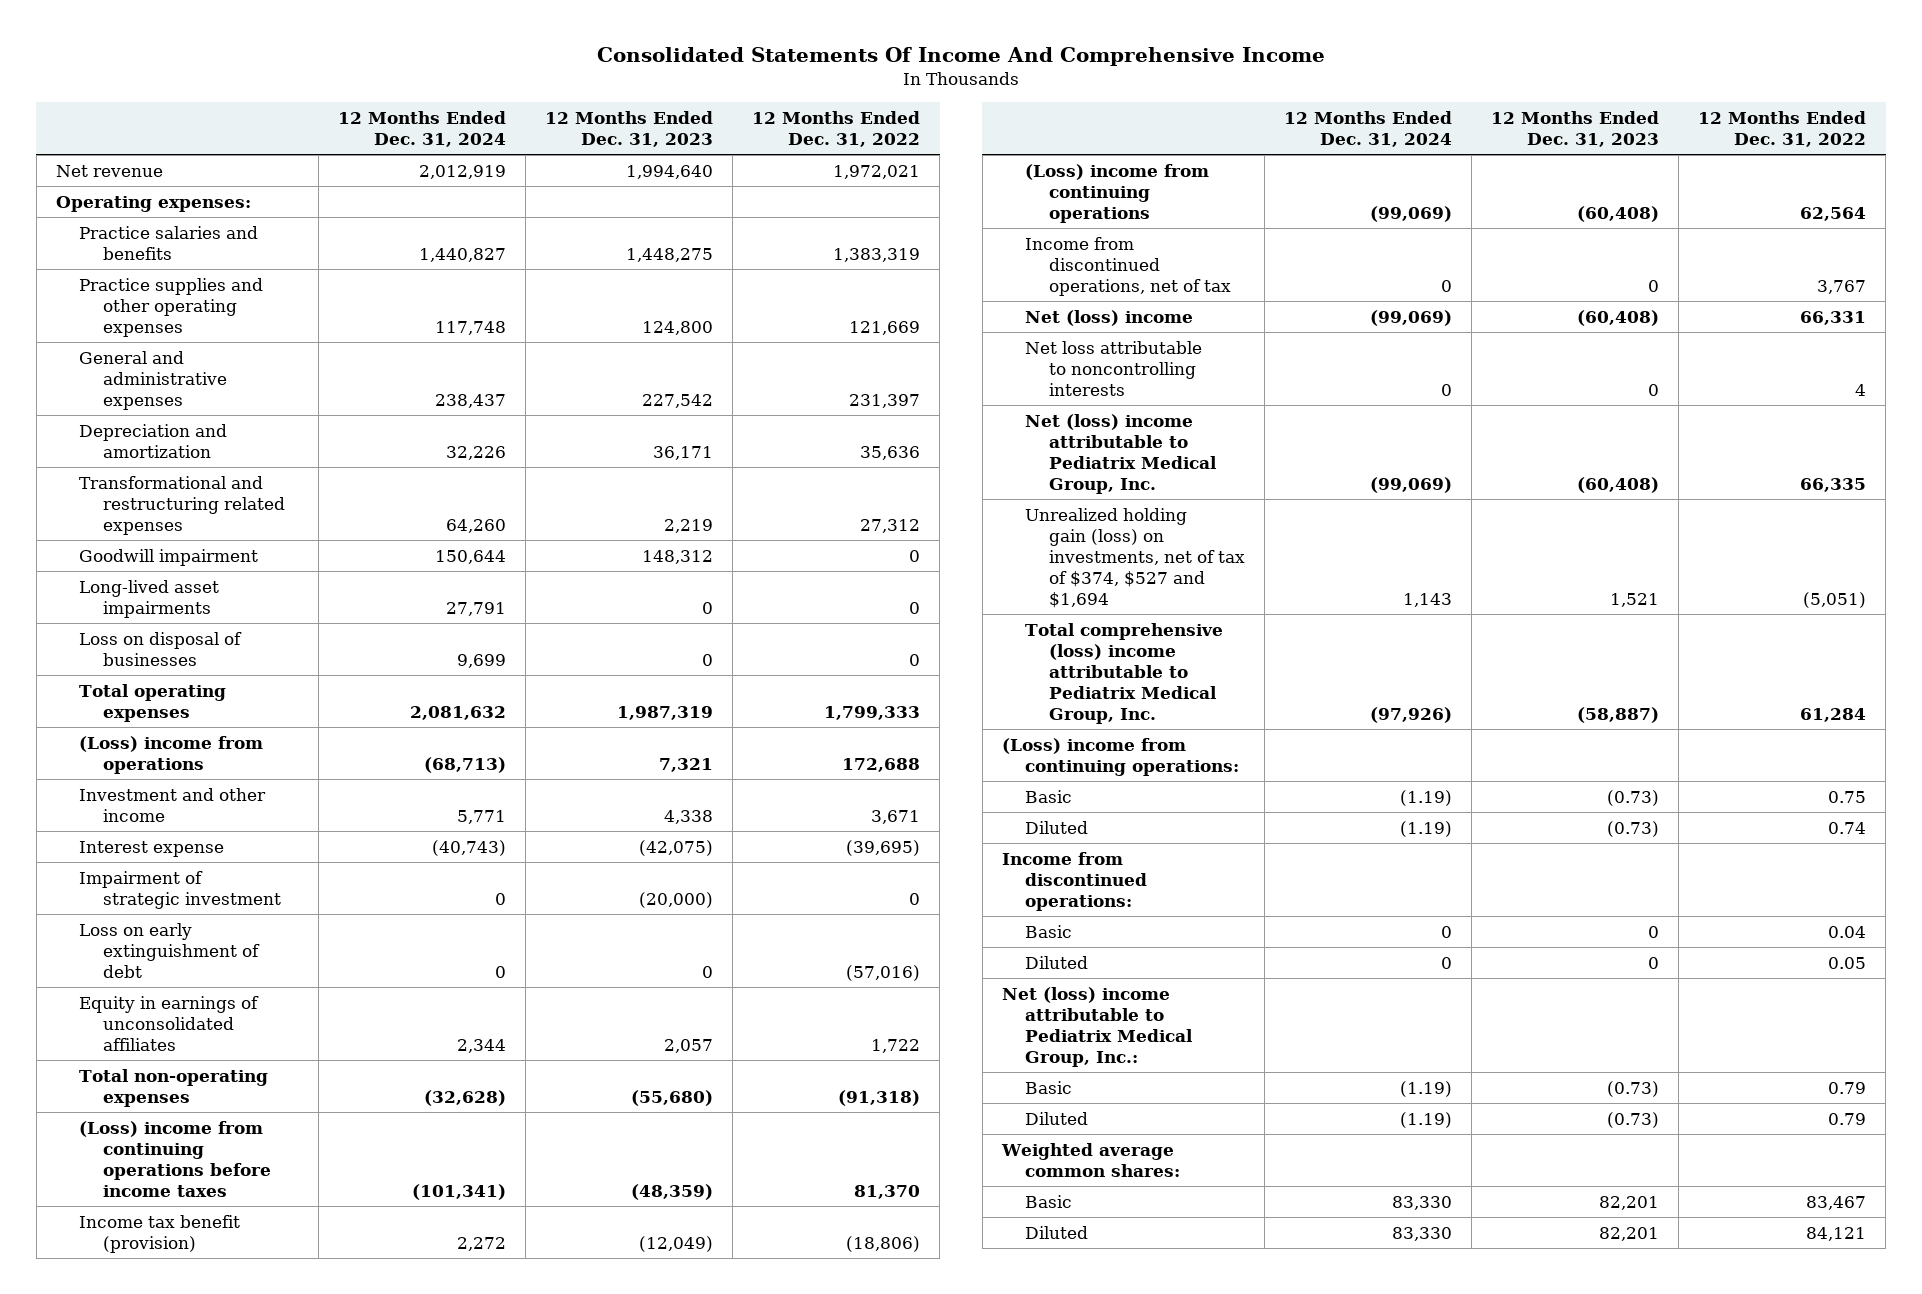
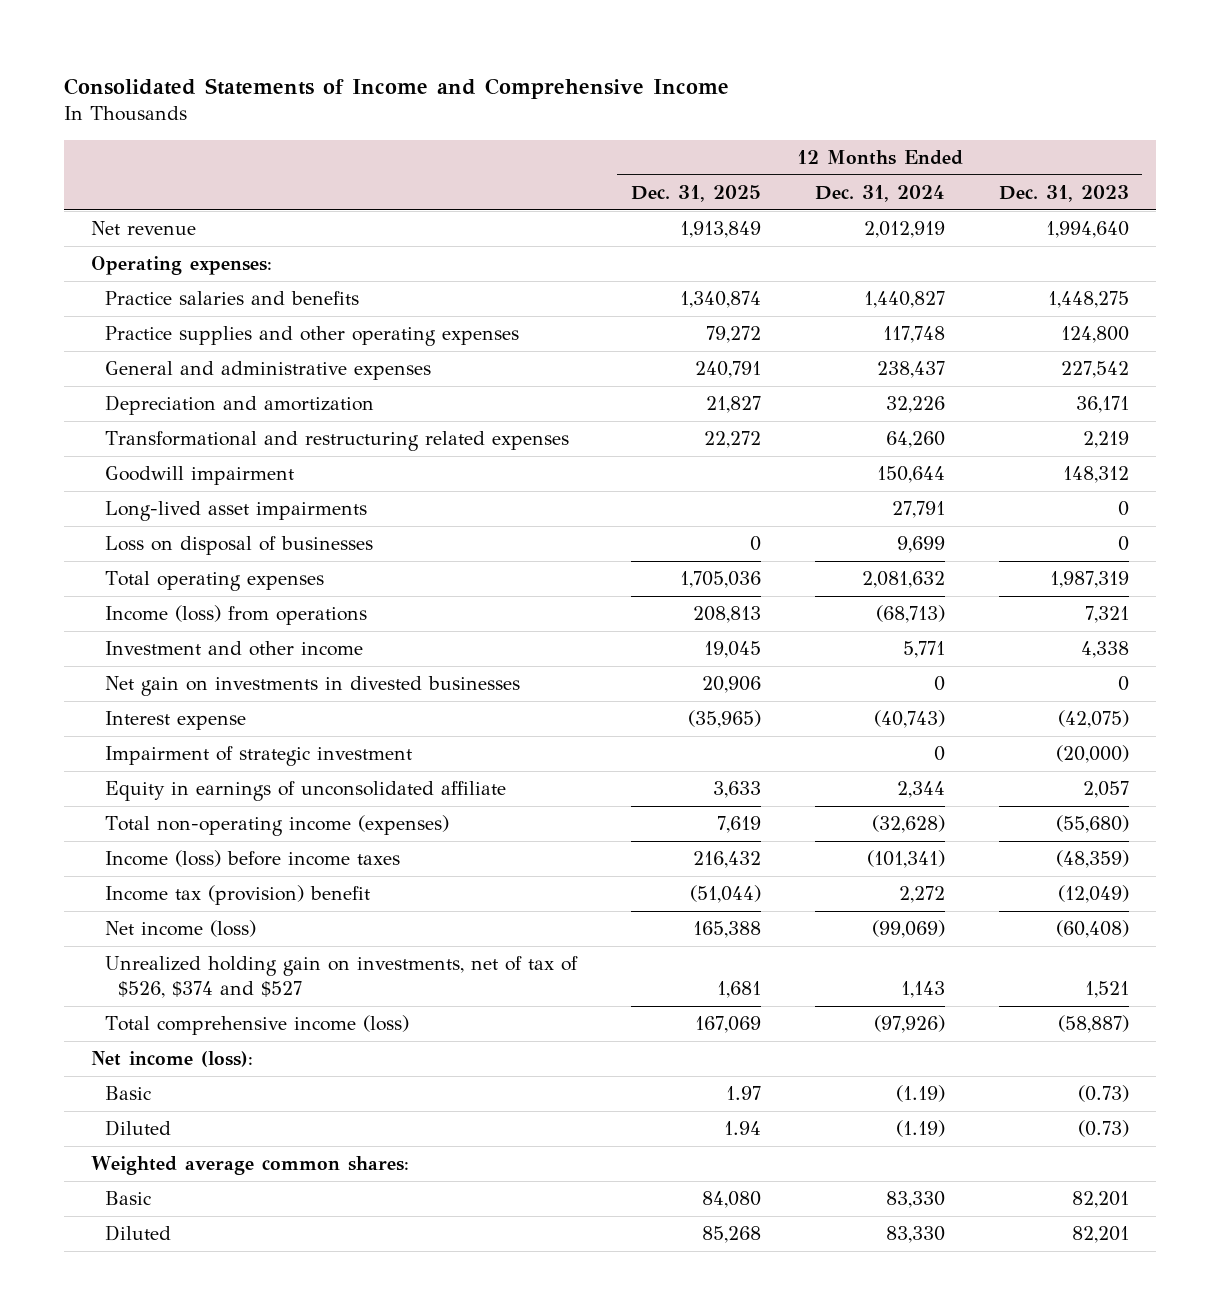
- Consolidated Statements Of Income And Comprehensive Income
+ Consolidated Statements of Income and Comprehensive Income
- | 12 Months Ended Dec. 31, 2024 | 12 Months Ended Dec. 31, 2023 | 12 Months Ended Dec. 31, 2022
+ | 12 Months Ended Dec. 31, 2025 | 12 Months Ended Dec. 31, 2024 | 12 Months Ended Dec. 31, 2023
- (Loss) income from operations | (68,713) | 7,321 | 172,688
+ Income (loss) from operations | 208,813 | (68,713) | 7,321
+ Net gain on investments in divested businesses | 20,906 | 0 | 0
- Loss on early extinguishment of debt | 0 | 0 | (57,016)
- Equity in earnings of unconsolidated affiliates | 2,344 | 2,057 | 1,722
- Total non-operating expenses | (32,628) | (55,680) | (91,318)
- (Loss) income from continuing operations before income taxes | (101,341) | (48,359) | 81,370
- Income tax benefit (provision) | 2,272 | (12,049) | (18,806)
- (Loss) income from continuing operations | (99,069) | (60,408) | 62,564
- Income from discontinued operations, net of tax | 0 | 0 | 3,767
- Net (loss) income | (99,069) | (60,408) | 66,331
- Net loss attributable to noncontrolling interests | 0 | 0 | 4
- Net (loss) income attributable to Pediatrix Medical Group, Inc. | (99,069) | (60,408) | 66,335
- Unrealized holding gain (loss) on investments, net of tax of $374, $527 and $1,694 | 1,143 | 1,521 | (5,051)
- Total comprehensive (loss) income attributable to Pediatrix Medical Group, Inc. | (97,926) | (58,887) | 61,284
- (Loss) income from continuing operations:
- Basic | (1.19) | (0.73) | 0.75
- Diluted | (1.19) | (0.73) | 0.74
- Income from discontinued operations:
- Basic | 0 | 0 | 0.04
- Diluted | 0 | 0 | 0.05
- Net (loss) income attributable to Pediatrix Medical Group, Inc.:
+ Equity in earnings of unconsolidated affiliate | 3,633 | 2,344 | 2,057
+ Total non-operating income (expenses) | 7,619 | (32,628) | (55,680)
+ Income (loss) before income taxes | 216,432 | (101,341) | (48,359)
+ Income tax (provision) benefit | (51,044) | 2,272 | (12,049)
+ Net income (loss) | 165,388 | (99,069) | (60,408)
+ Unrealized holding gain on investments, net of tax of $526, $374 and $527 | 1,681 | 1,143 | 1,521
+ Total comprehensive income (loss) | 167,069 | (97,926) | (58,887)
+ Net income (loss):

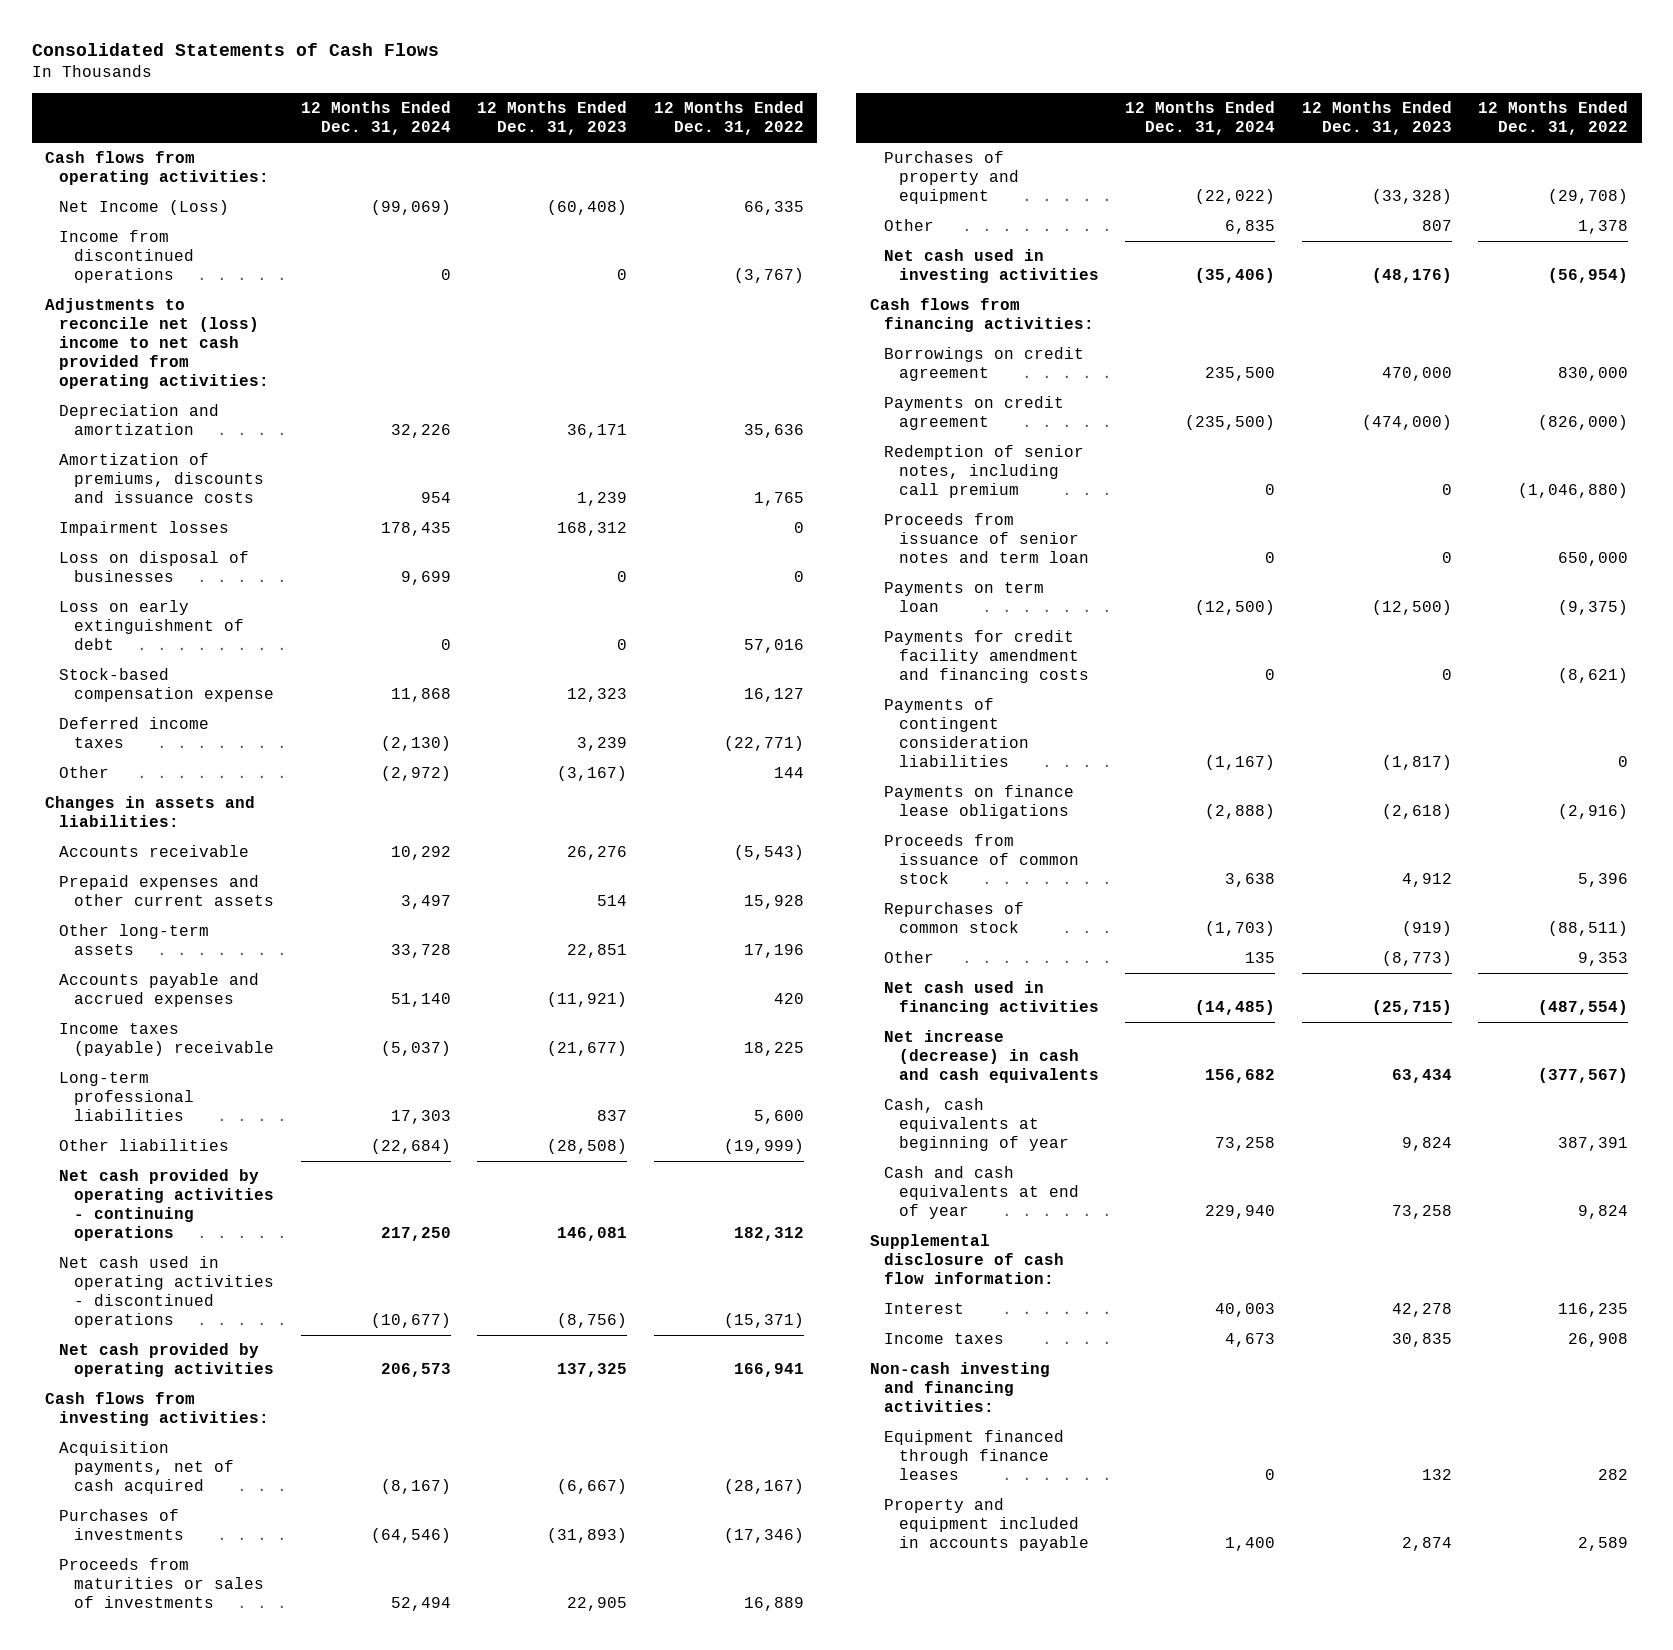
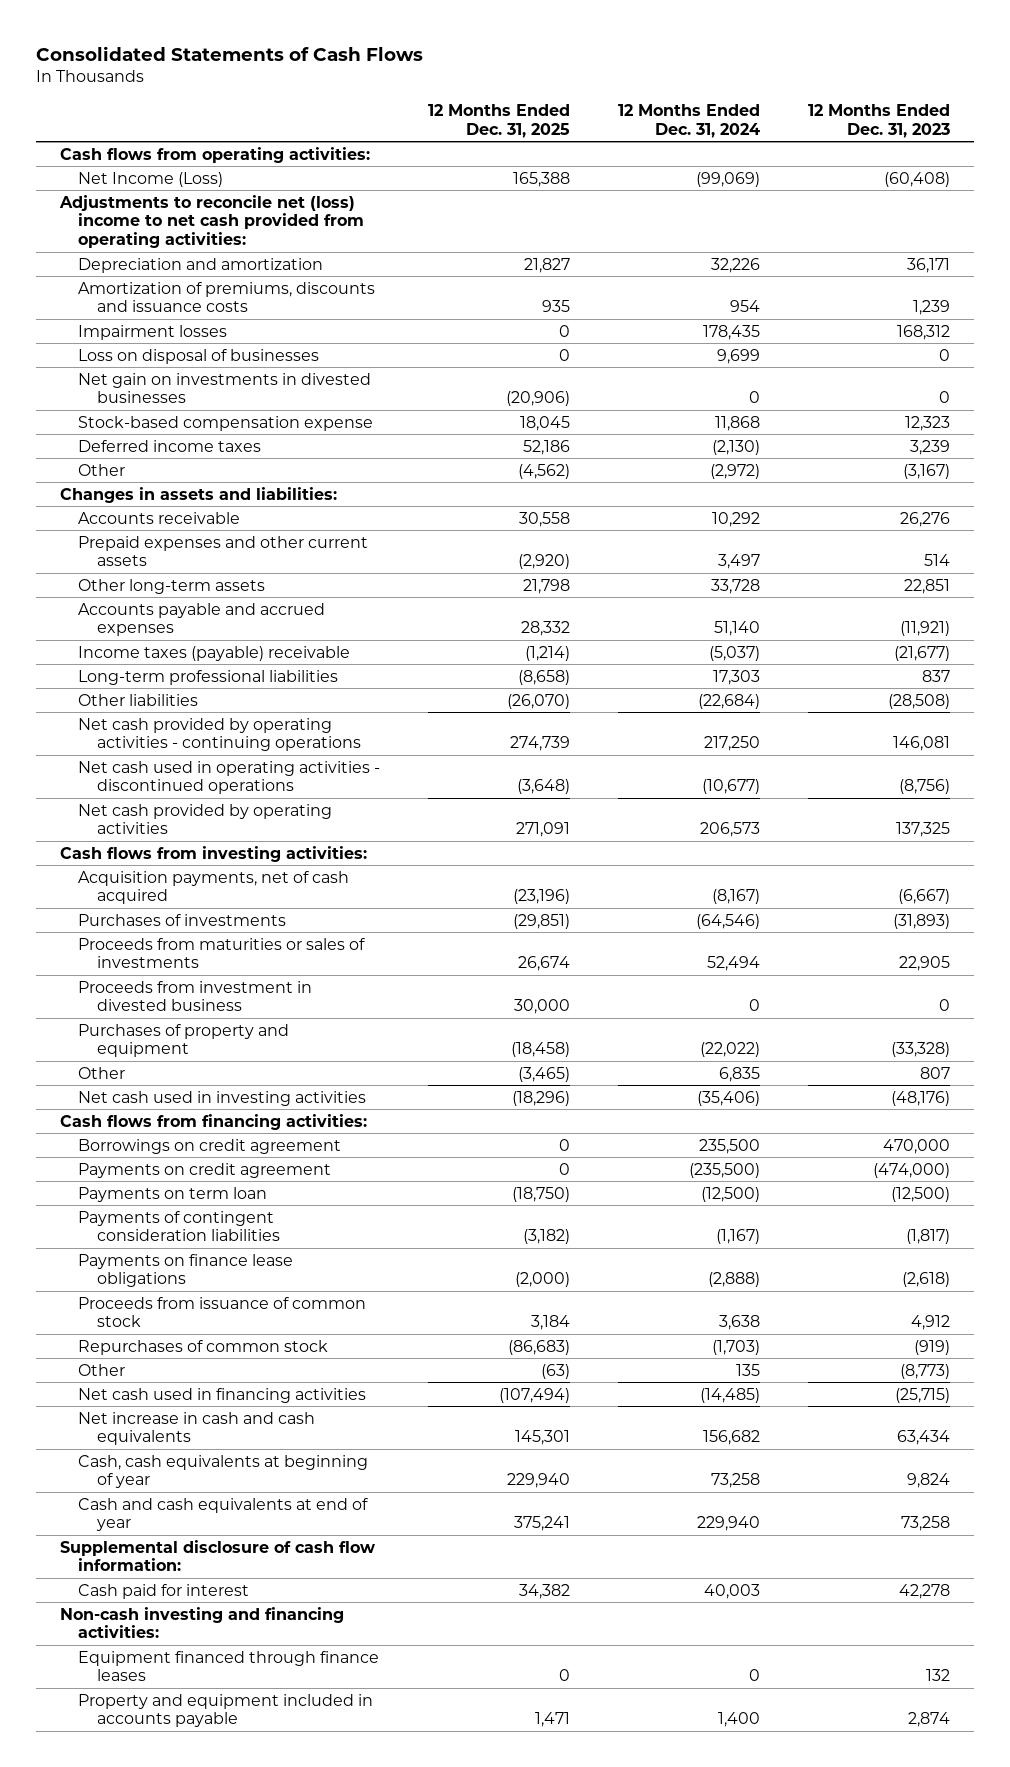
- | 12 Months Ended Dec. 31, 2024 | 12 Months Ended Dec. 31, 2023 | 12 Months Ended Dec. 31, 2022
+ | 12 Months Ended Dec. 31, 2025 | 12 Months Ended Dec. 31, 2024 | 12 Months Ended Dec. 31, 2023
- Income from discontinued operations | 0 | 0 | (3,767)
- Loss on early extinguishment of debt | 0 | 0 | 57,016
+ Net gain on investments in divested businesses | (20,906) | 0 | 0
+ Proceeds from investment in divested business | 30,000 | 0 | 0
- Redemption of senior notes, including call premium | 0 | 0 | (1,046,880)
- Proceeds from issuance of senior notes and term loan | 0 | 0 | 650,000
- Payments for credit facility amendment and financing costs | 0 | 0 | (8,621)
- Net increase (decrease) in cash and cash equivalents | 156,682 | 63,434 | (377,567)
+ Net increase in cash and cash equivalents | 145,301 | 156,682 | 63,434
- Interest | 40,003 | 42,278 | 116,235
- Income taxes | 4,673 | 30,835 | 26,908
+ Cash paid for interest | 34,382 | 40,003 | 42,278

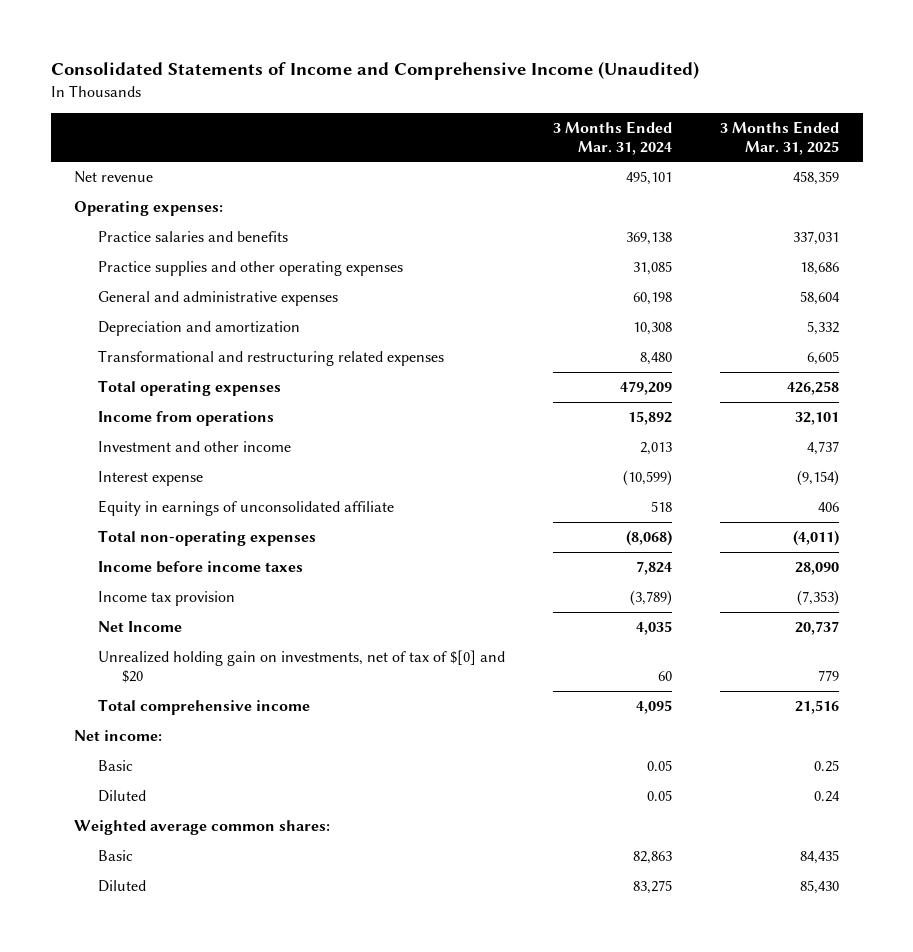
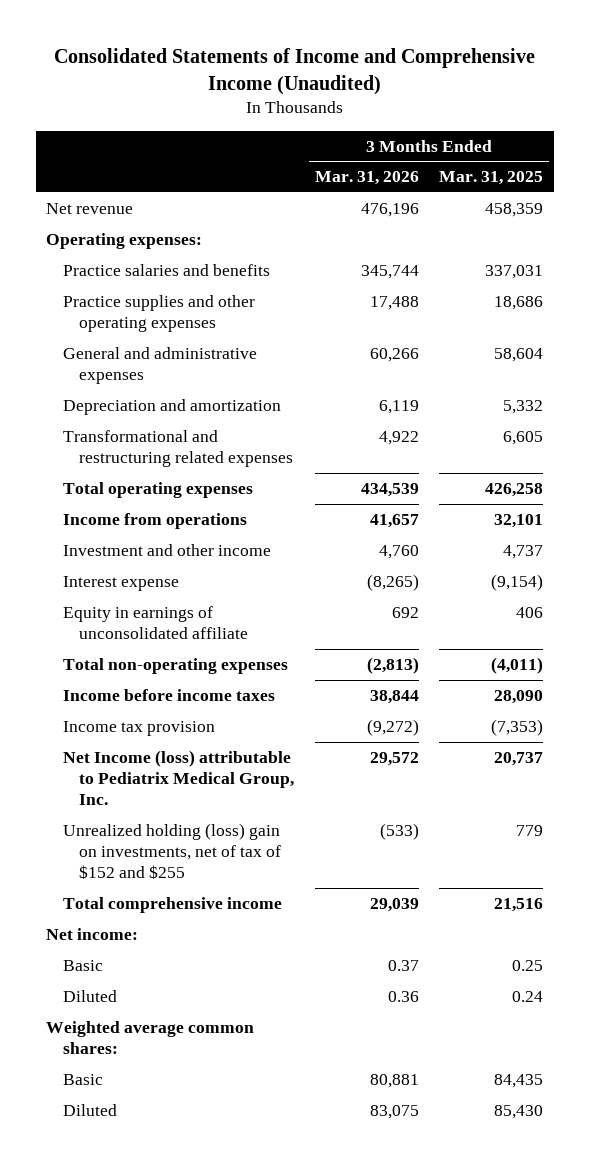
- | 3 Months Ended Mar. 31, 2024 | 3 Months Ended Mar. 31, 2025
+ | 3 Months Ended Mar. 31, 2026 | 3 Months Ended Mar. 31, 2025
- Net Income | 4,035 | 20,737
- Unrealized holding gain on investments, net of tax of $[0] and $20 | 60 | 779
+ Net Income (loss) attributable to Pediatrix Medical Group, Inc. | 29,572 | 20,737
+ Unrealized holding (loss) gain on investments, net of tax of $152 and $255 | (533) | 779

